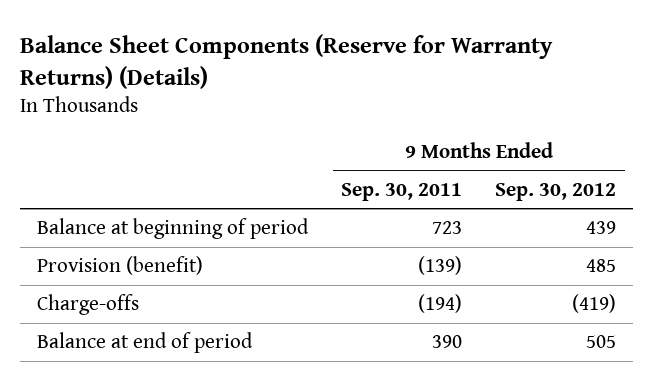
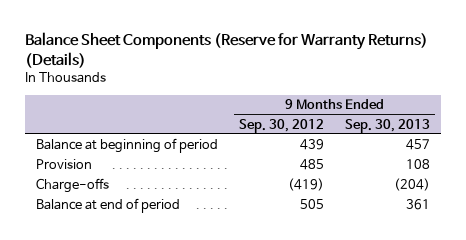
- | 9 Months Ended Sep. 30, 2011 | 9 Months Ended Sep. 30, 2012
+ | 9 Months Ended Sep. 30, 2012 | 9 Months Ended Sep. 30, 2013
- Provision (benefit) | (139) | 485
+ Provision | 485 | 108

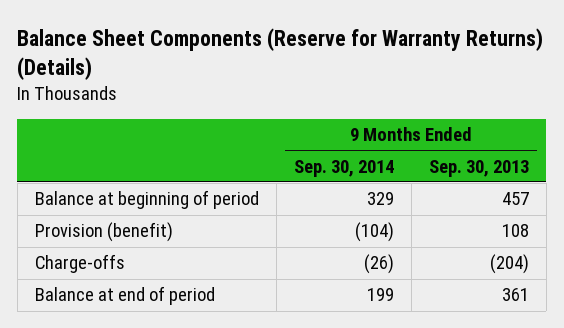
- | 9 Months Ended Sep. 30, 2012 | 9 Months Ended Sep. 30, 2013
+ | 9 Months Ended Sep. 30, 2014 | 9 Months Ended Sep. 30, 2013
- Provision | 485 | 108
+ Provision (benefit) | (104) | 108

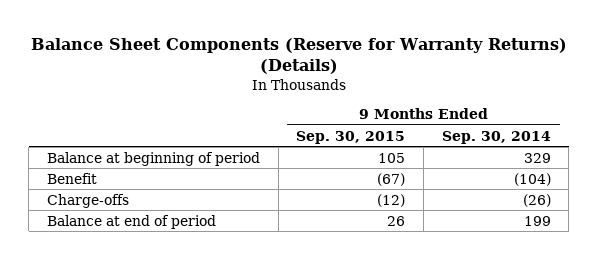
- | 9 Months Ended Sep. 30, 2014 | 9 Months Ended Sep. 30, 2013
+ | 9 Months Ended Sep. 30, 2015 | 9 Months Ended Sep. 30, 2014
- Provision (benefit) | (104) | 108
+ Benefit | (67) | (104)

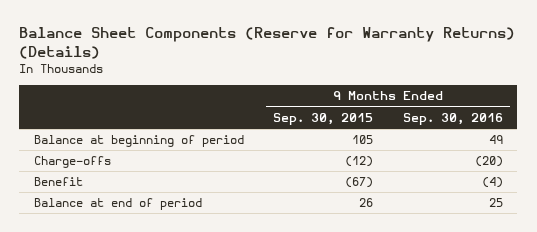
- | 9 Months Ended Sep. 30, 2015 | 9 Months Ended Sep. 30, 2014
+ | 9 Months Ended Sep. 30, 2015 | 9 Months Ended Sep. 30, 2016
moved down: Benefit | (67) | (4)

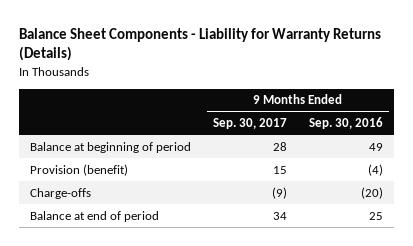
- Balance Sheet Components (Reserve for Warranty Returns) (Details)
+ Balance Sheet Components - Liability for Warranty Returns (Details)
- | 9 Months Ended Sep. 30, 2015 | 9 Months Ended Sep. 30, 2016
+ | 9 Months Ended Sep. 30, 2017 | 9 Months Ended Sep. 30, 2016
+ Provision (benefit) | 15 | (4)
- Benefit | (67) | (4)

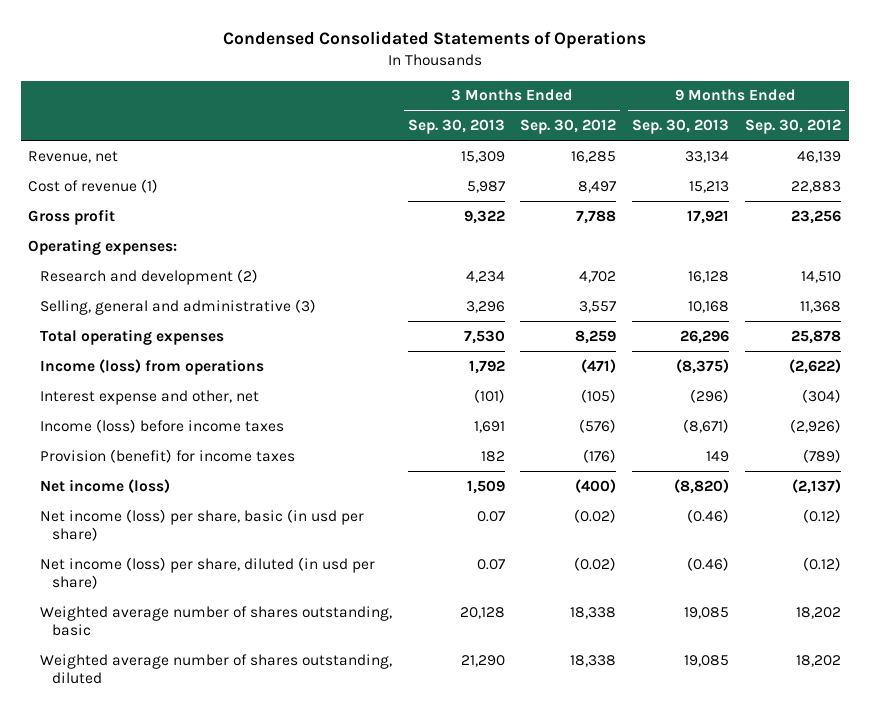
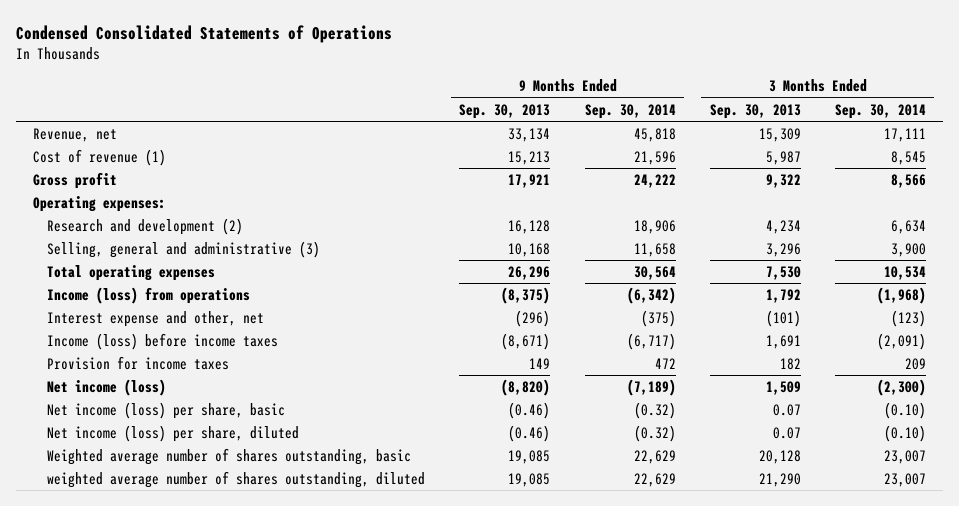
- | 3 Months Ended Sep. 30, 2013 | 3 Months Ended Sep. 30, 2012 | 9 Months Ended Sep. 30, 2013 | 9 Months Ended Sep. 30, 2012
+ | 9 Months Ended Sep. 30, 2013 | 9 Months Ended Sep. 30, 2014 | 3 Months Ended Sep. 30, 2013 | 3 Months Ended Sep. 30, 2014
- Provision (benefit) for income taxes | 182 | (176) | 149 | (789)
+ Provision for income taxes | 149 | 472 | 182 | 209
- Net income (loss) per share, basic (in usd per share) | 0.07 | (0.02) | (0.46) | (0.12)
- Net income (loss) per share, diluted (in usd per share) | 0.07 | (0.02) | (0.46) | (0.12)
+ Net income (loss) per share, basic | (0.46) | (0.32) | 0.07 | (0.10)
+ Net income (loss) per share, diluted | (0.46) | (0.32) | 0.07 | (0.10)
- Weighted average number of shares outstanding, diluted | 21,290 | 18,338 | 19,085 | 18,202
+ weighted average number of shares outstanding, diluted | 19,085 | 22,629 | 21,290 | 23,007

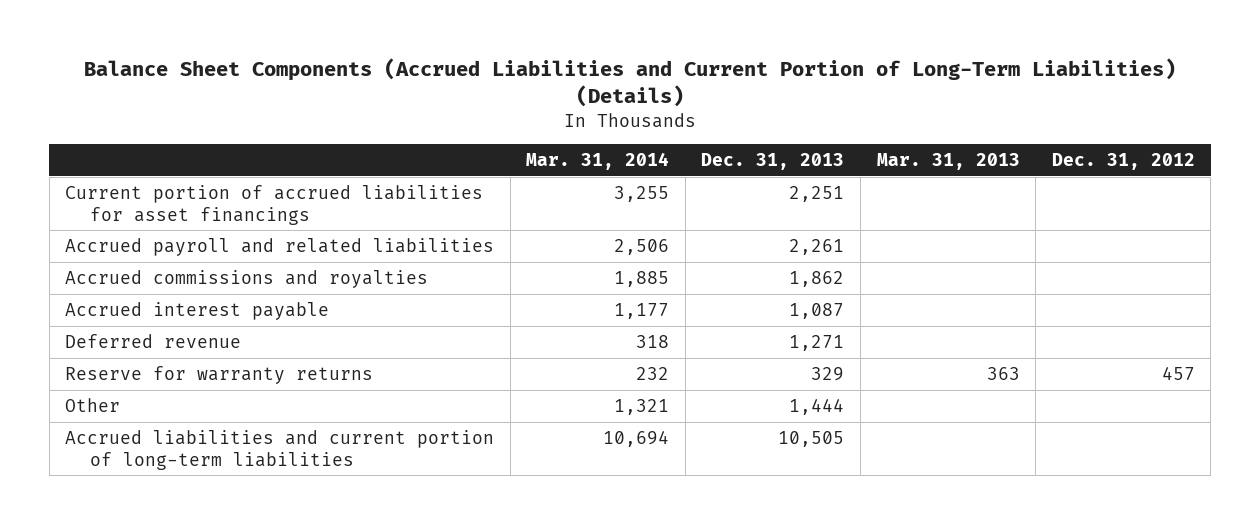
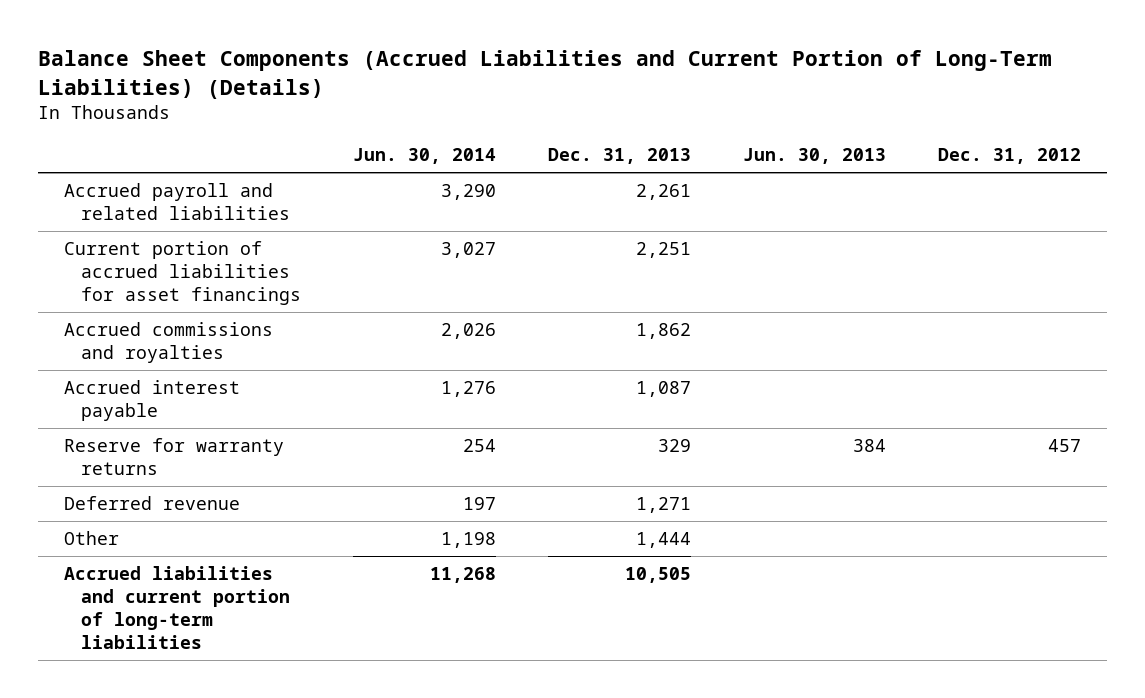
- | Mar. 31, 2014 | Dec. 31, 2013 | Mar. 31, 2013 | Dec. 31, 2012
+ | Jun. 30, 2014 | Dec. 31, 2013 | Jun. 30, 2013 | Dec. 31, 2012
moved down: Current portion of accrued liabilities for asset financings | 3,027 | 2,251 | |
moved down: Deferred revenue | 197 | 1,271 | |

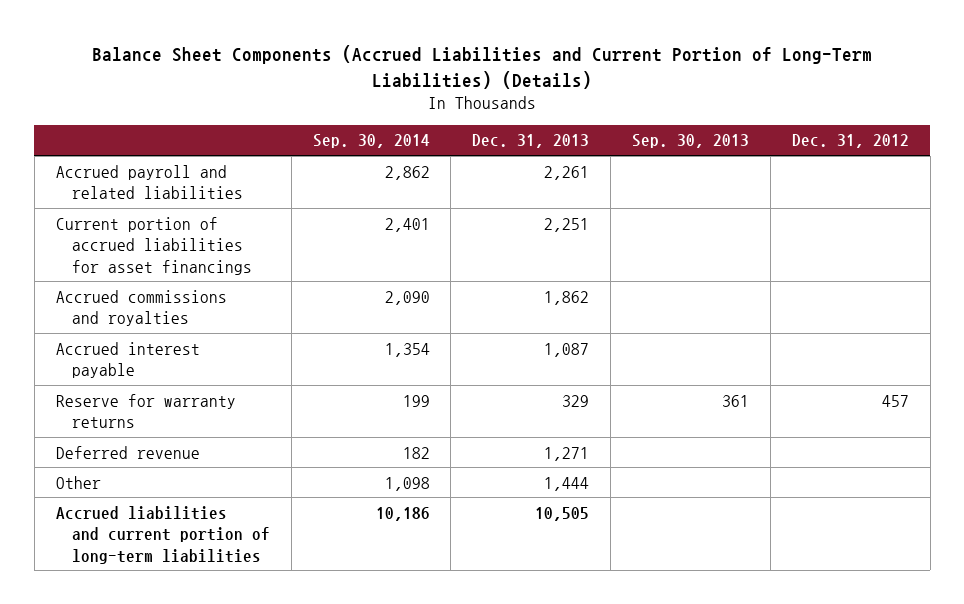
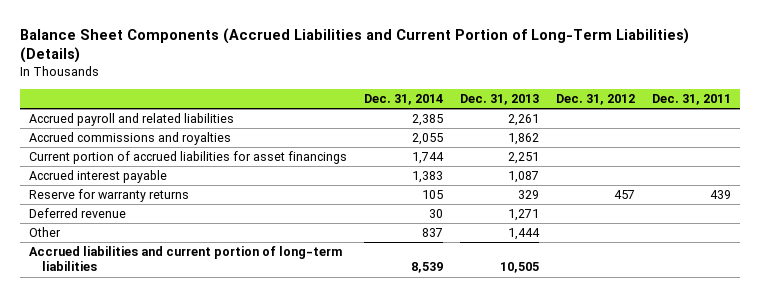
- | Sep. 30, 2014 | Dec. 31, 2013 | Sep. 30, 2013 | Dec. 31, 2012
+ | Dec. 31, 2014 | Dec. 31, 2013 | Dec. 31, 2012 | Dec. 31, 2011
moved down: Current portion of accrued liabilities for asset financings | 1,744 | 2,251 | |

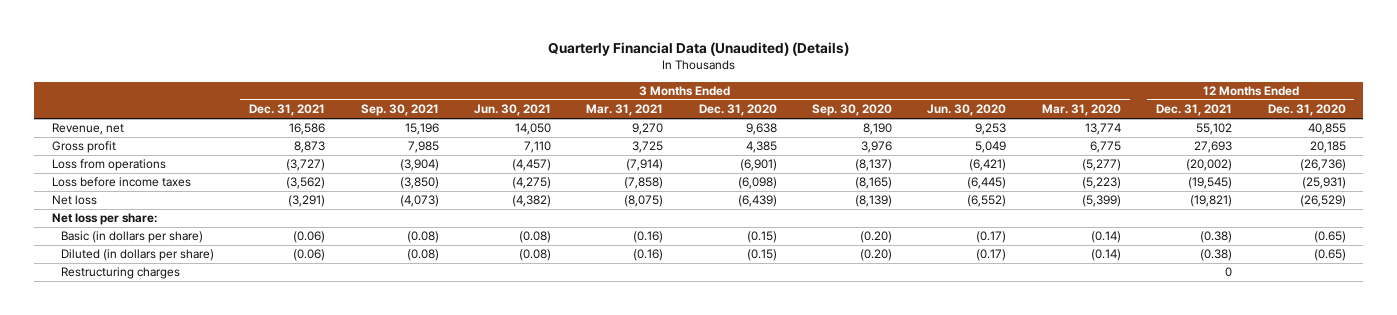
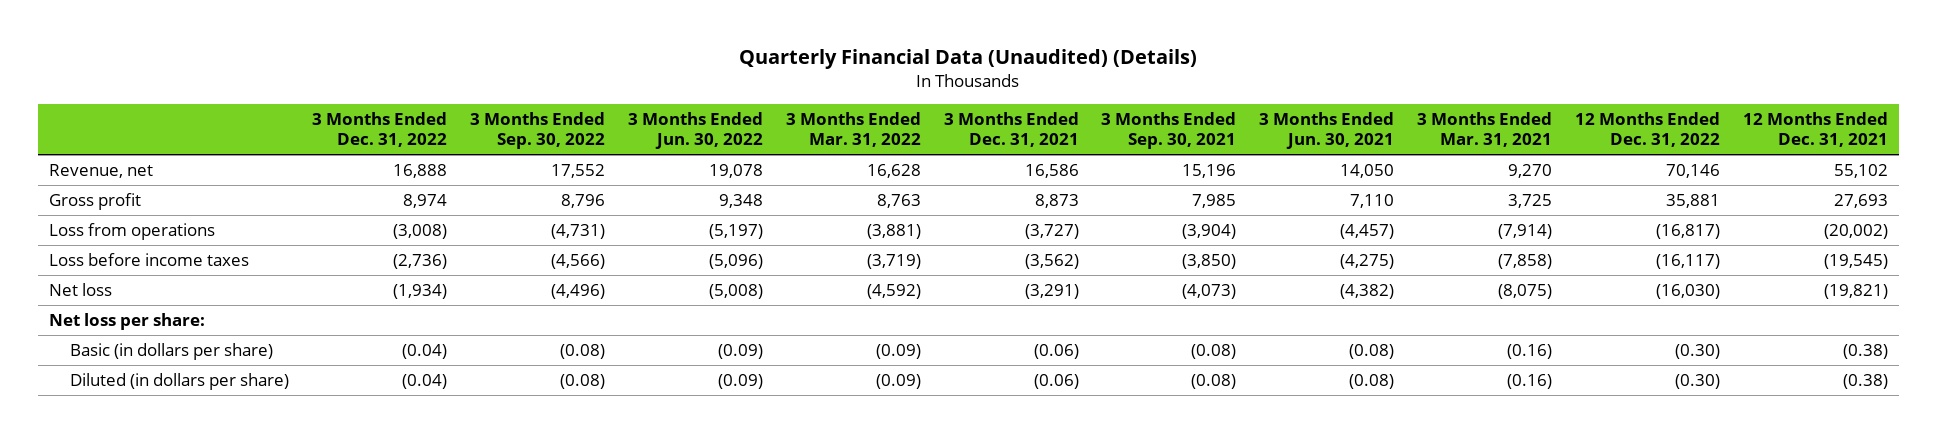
- | 3 Months Ended Dec. 31, 2021 | 3 Months Ended Sep. 30, 2021 | 3 Months Ended Jun. 30, 2021 | 3 Months Ended Mar. 31, 2021 | 3 Months Ended Dec. 31, 2020 | 3 Months Ended Sep. 30, 2020 | 3 Months Ended Jun. 30, 2020 | 3 Months Ended Mar. 31, 2020 | 12 Months Ended Dec. 31, 2021 | 12 Months Ended Dec. 31, 2020
+ | 3 Months Ended Dec. 31, 2022 | 3 Months Ended Sep. 30, 2022 | 3 Months Ended Jun. 30, 2022 | 3 Months Ended Mar. 31, 2022 | 3 Months Ended Dec. 31, 2021 | 3 Months Ended Sep. 30, 2021 | 3 Months Ended Jun. 30, 2021 | 3 Months Ended Mar. 31, 2021 | 12 Months Ended Dec. 31, 2022 | 12 Months Ended Dec. 31, 2021
- Restructuring charges | | | | | | | | | 0 |

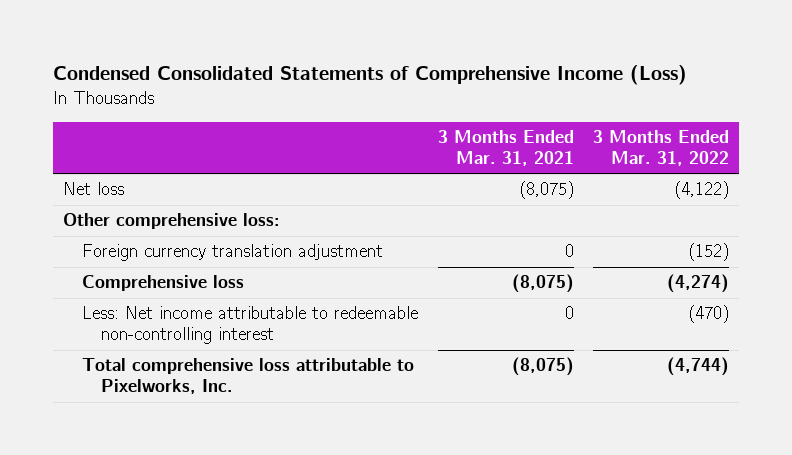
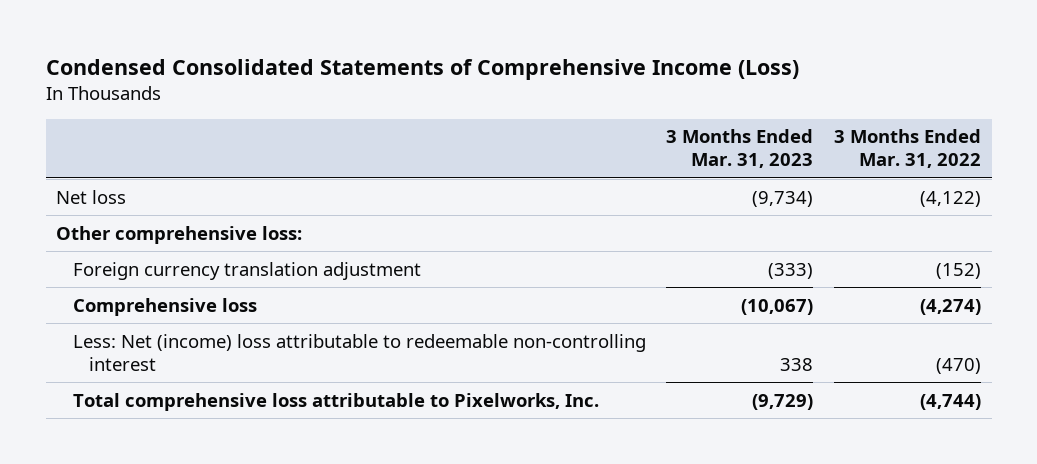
- | 3 Months Ended Mar. 31, 2021 | 3 Months Ended Mar. 31, 2022
+ | 3 Months Ended Mar. 31, 2023 | 3 Months Ended Mar. 31, 2022
- Less: Net income attributable to redeemable non-controlling interest | 0 | (470)
+ Less: Net (income) loss attributable to redeemable non-controlling interest | 338 | (470)

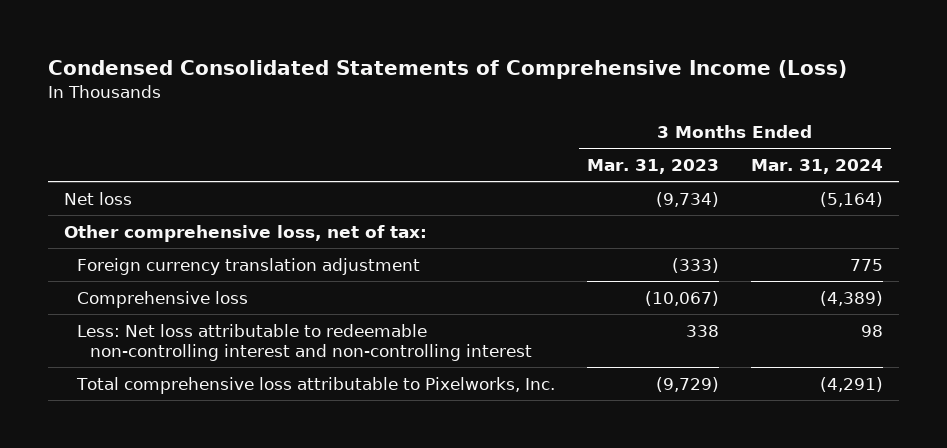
- | 3 Months Ended Mar. 31, 2023 | 3 Months Ended Mar. 31, 2022
+ | 3 Months Ended Mar. 31, 2023 | 3 Months Ended Mar. 31, 2024
- Other comprehensive loss:
+ Other comprehensive loss, net of tax:
- Less: Net (income) loss attributable to redeemable non-controlling interest | 338 | (470)
+ Less: Net loss attributable to redeemable non-controlling interest and non-controlling interest | 338 | 98

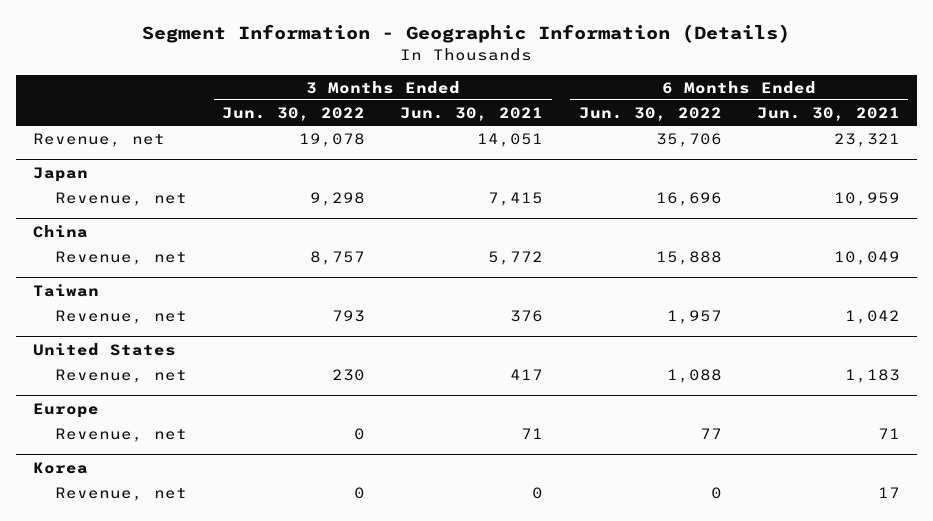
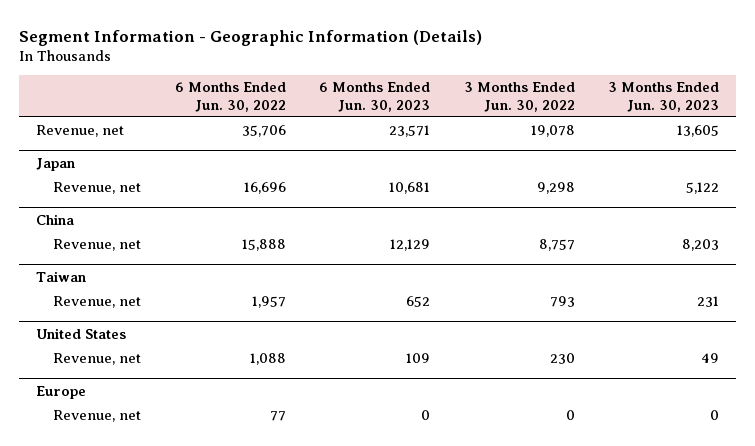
- | 3 Months Ended Jun. 30, 2022 | 3 Months Ended Jun. 30, 2021 | 6 Months Ended Jun. 30, 2022 | 6 Months Ended Jun. 30, 2021
+ | 6 Months Ended Jun. 30, 2022 | 6 Months Ended Jun. 30, 2023 | 3 Months Ended Jun. 30, 2022 | 3 Months Ended Jun. 30, 2023
- Korea
- Revenue, net | 0 | 0 | 0 | 17

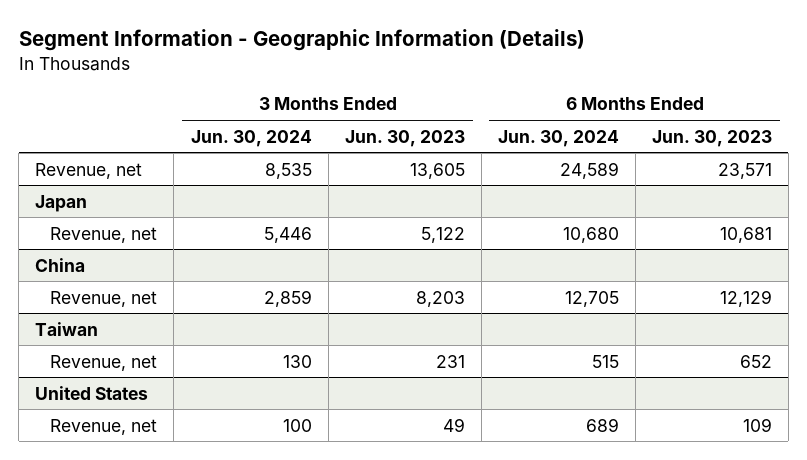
- | 6 Months Ended Jun. 30, 2022 | 6 Months Ended Jun. 30, 2023 | 3 Months Ended Jun. 30, 2022 | 3 Months Ended Jun. 30, 2023
+ | 3 Months Ended Jun. 30, 2024 | 3 Months Ended Jun. 30, 2023 | 6 Months Ended Jun. 30, 2024 | 6 Months Ended Jun. 30, 2023
- Europe
- Revenue, net | 77 | 0 | 0 | 0

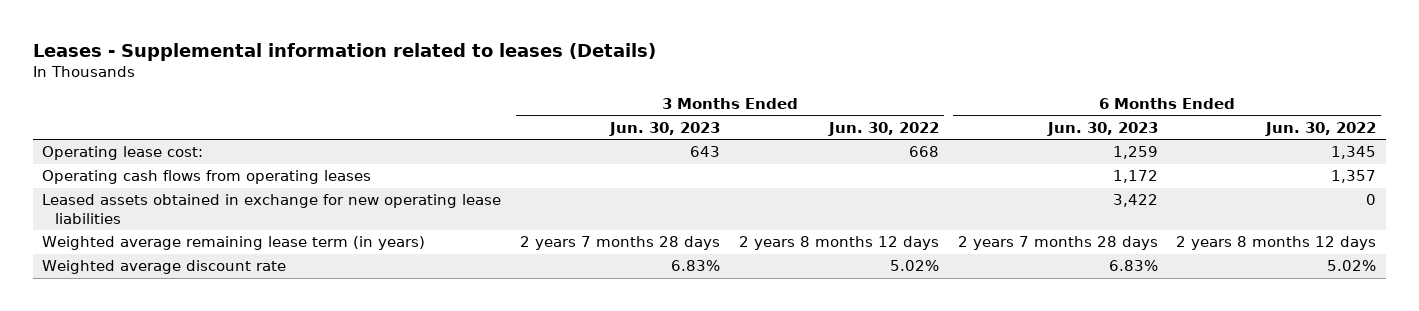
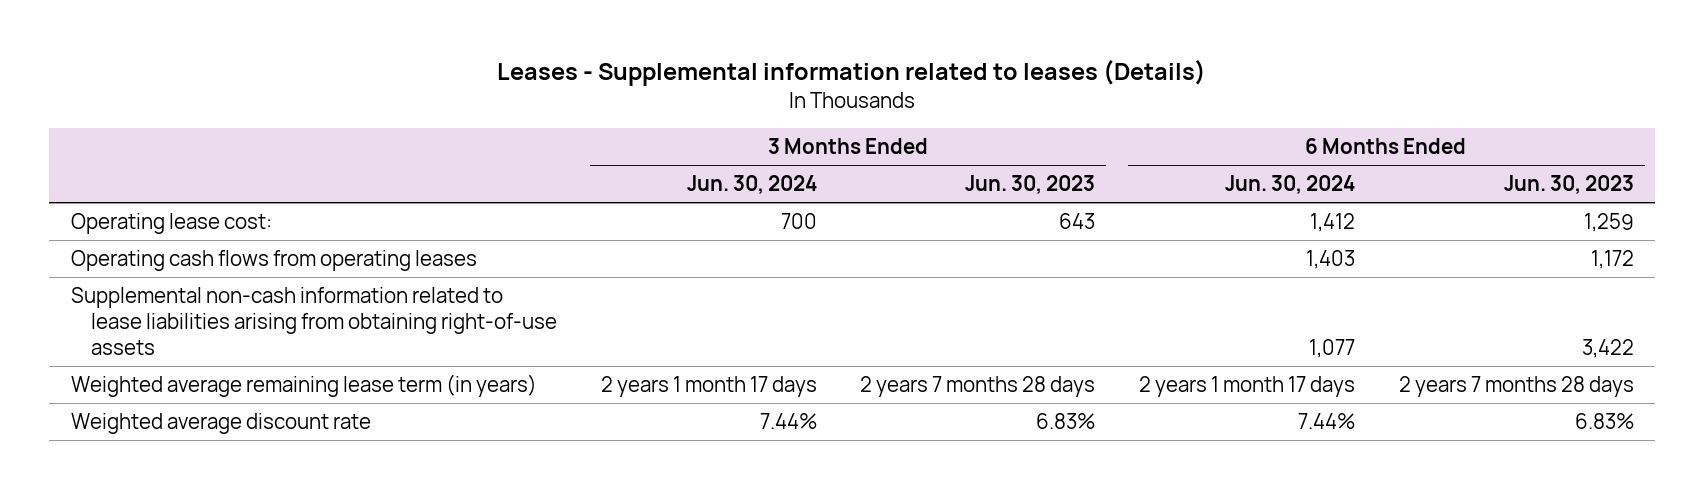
- | 3 Months Ended Jun. 30, 2023 | 3 Months Ended Jun. 30, 2022 | 6 Months Ended Jun. 30, 2023 | 6 Months Ended Jun. 30, 2022
+ | 3 Months Ended Jun. 30, 2024 | 3 Months Ended Jun. 30, 2023 | 6 Months Ended Jun. 30, 2024 | 6 Months Ended Jun. 30, 2023
- Leased assets obtained in exchange for new operating lease liabilities | | | 3,422 | 0
+ Supplemental non-cash information related to lease liabilities arising from obtaining right-of-use assets | | | 1,077 | 3,422

